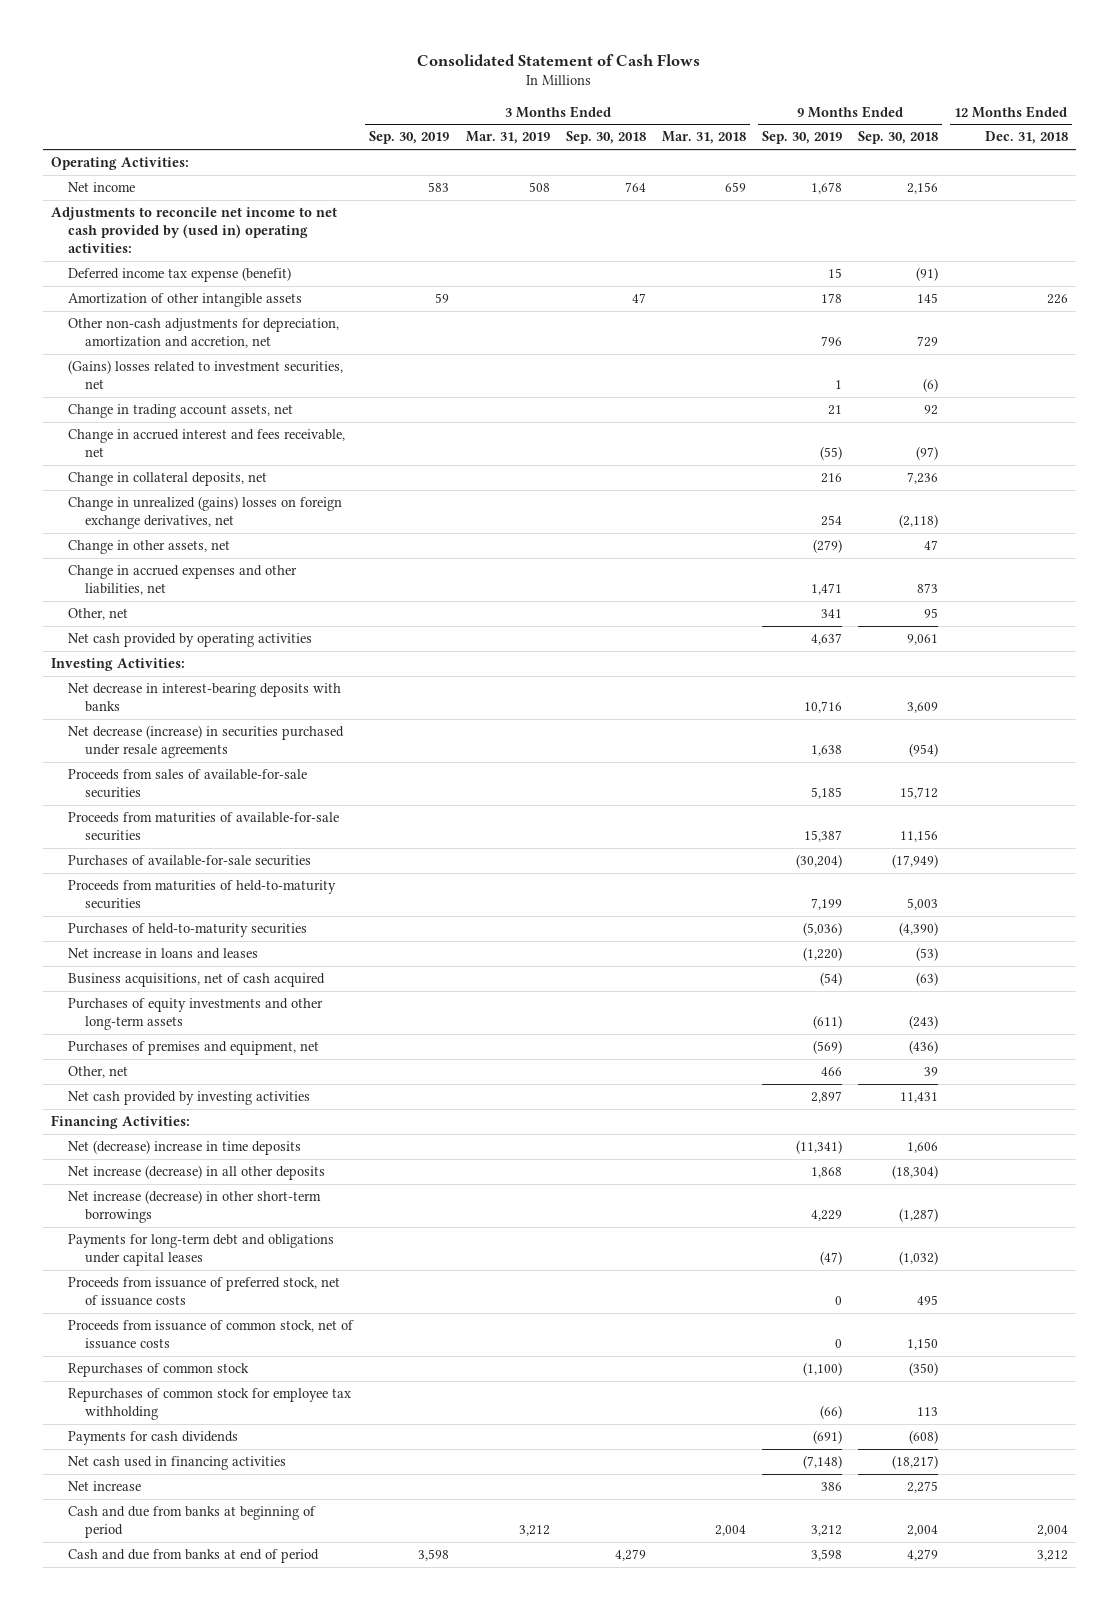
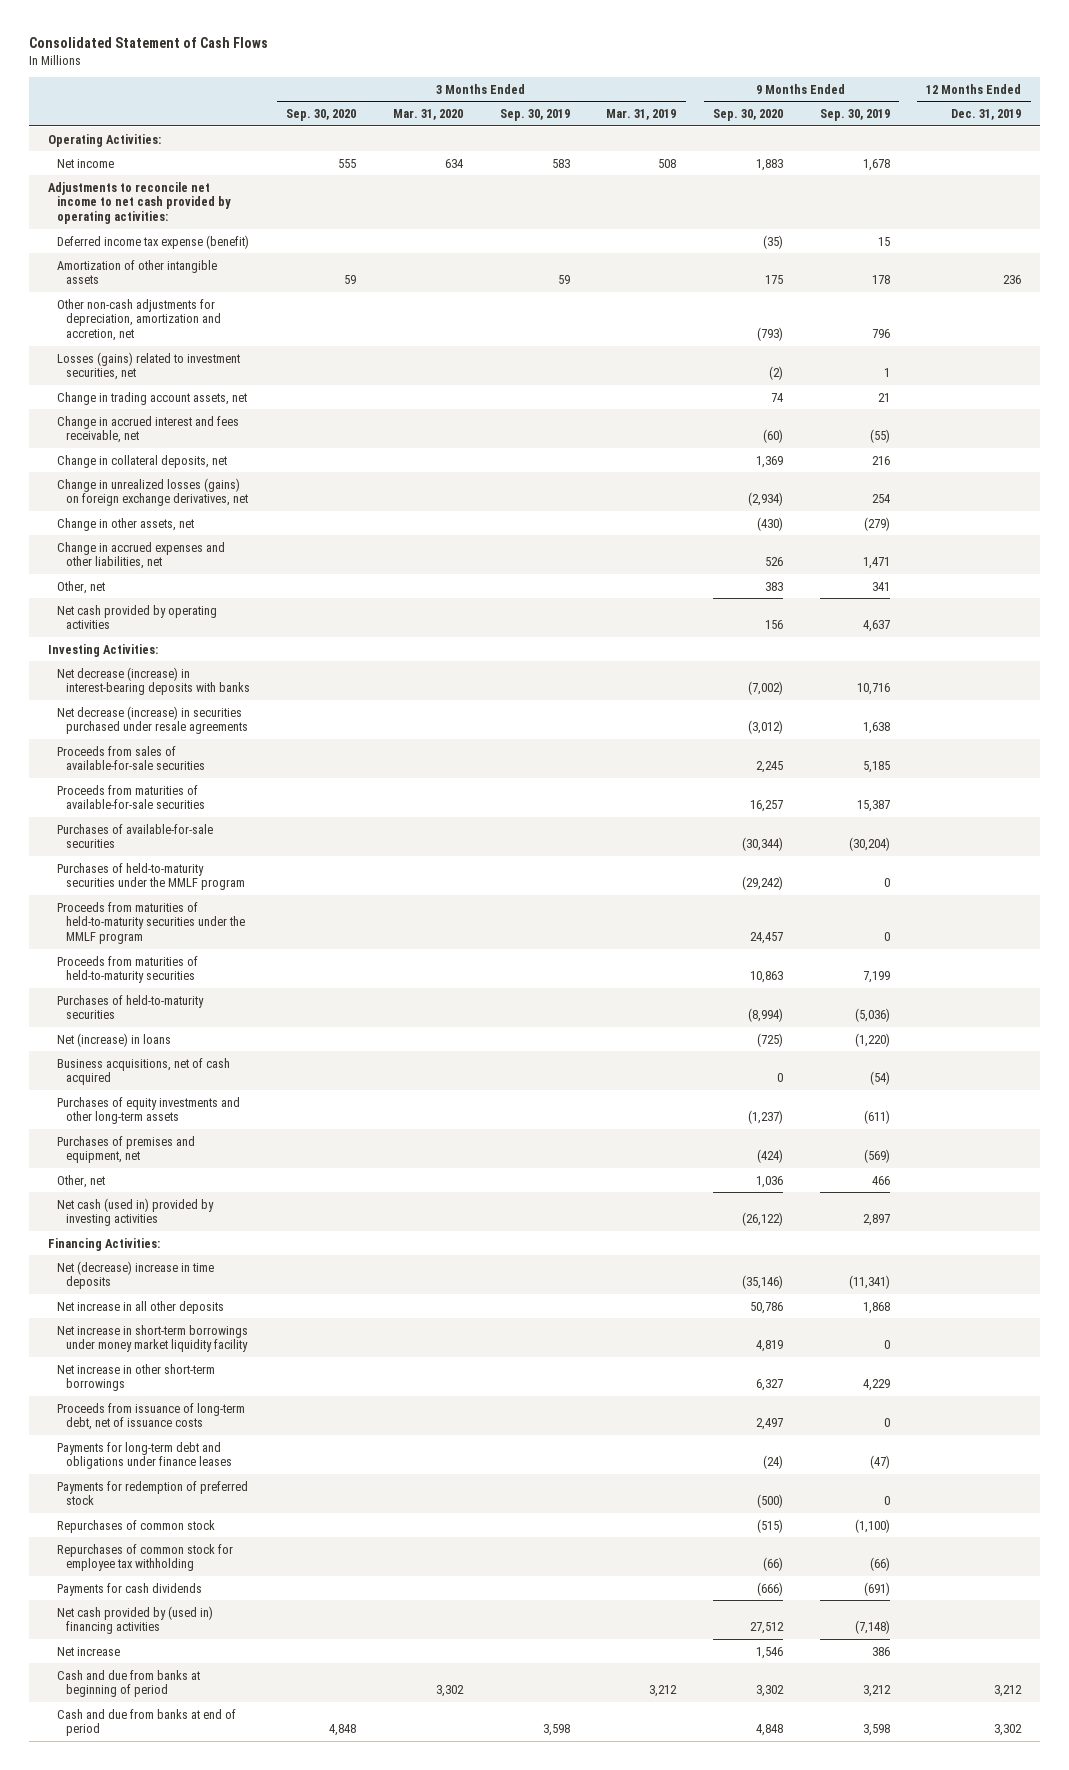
- | 3 Months Ended Sep. 30, 2019 | 3 Months Ended Mar. 31, 2019 | 3 Months Ended Sep. 30, 2018 | 3 Months Ended Mar. 31, 2018 | 9 Months Ended Sep. 30, 2019 | 9 Months Ended Sep. 30, 2018 | 12 Months Ended Dec. 31, 2018
+ | 3 Months Ended Sep. 30, 2020 | 3 Months Ended Mar. 31, 2020 | 3 Months Ended Sep. 30, 2019 | 3 Months Ended Mar. 31, 2019 | 9 Months Ended Sep. 30, 2020 | 9 Months Ended Sep. 30, 2019 | 12 Months Ended Dec. 31, 2019
- Adjustments to reconcile net income to net cash provided by (used in) operating activities:
+ Adjustments to reconcile net income to net cash provided by operating activities:
- (Gains) losses related to investment securities, net | | | | | 1 | (6) |
+ Losses (gains) related to investment securities, net | | | | | (2) | 1 |
- Change in unrealized (gains) losses on foreign exchange derivatives, net | | | | | 254 | (2,118) |
+ Change in unrealized losses (gains) on foreign exchange derivatives, net | | | | | (2,934) | 254 |
- Net decrease in interest-bearing deposits with banks | | | | | 10,716 | 3,609 |
+ Net decrease (increase) in interest-bearing deposits with banks | | | | | (7,002) | 10,716 |
+ Purchases of held-to-maturity securities under the MMLF program | | | | | (29,242) | 0 |
+ Proceeds from maturities of held-to-maturity securities under the MMLF program | | | | | 24,457 | 0 |
- Net increase in loans and leases | | | | | (1,220) | (53) |
+ Net (increase) in loans | | | | | (725) | (1,220) |
- Net cash provided by investing activities | | | | | 2,897 | 11,431 |
+ Net cash (used in) provided by investing activities | | | | | (26,122) | 2,897 |
- Net increase (decrease) in all other deposits | | | | | 1,868 | (18,304) |
- Net increase (decrease) in other short-term borrowings | | | | | 4,229 | (1,287) |
- Payments for long-term debt and obligations under capital leases | | | | | (47) | (1,032) |
- Proceeds from issuance of preferred stock, net of issuance costs | | | | | 0 | 495 |
- Proceeds from issuance of common stock, net of issuance costs | | | | | 0 | 1,150 |
+ Net increase in all other deposits | | | | | 50,786 | 1,868 |
+ Net increase in short-term borrowings under money market liquidity facility | | | | | 4,819 | 0 |
+ Net increase in other short-term borrowings | | | | | 6,327 | 4,229 |
+ Proceeds from issuance of long-term debt, net of issuance costs | | | | | 2,497 | 0 |
+ Payments for long-term debt and obligations under finance leases | | | | | (24) | (47) |
+ Payments for redemption of preferred stock | | | | | (500) | 0 |
- Net cash used in financing activities | | | | | (7,148) | (18,217) |
+ Net cash provided by (used in) financing activities | | | | | 27,512 | (7,148) |

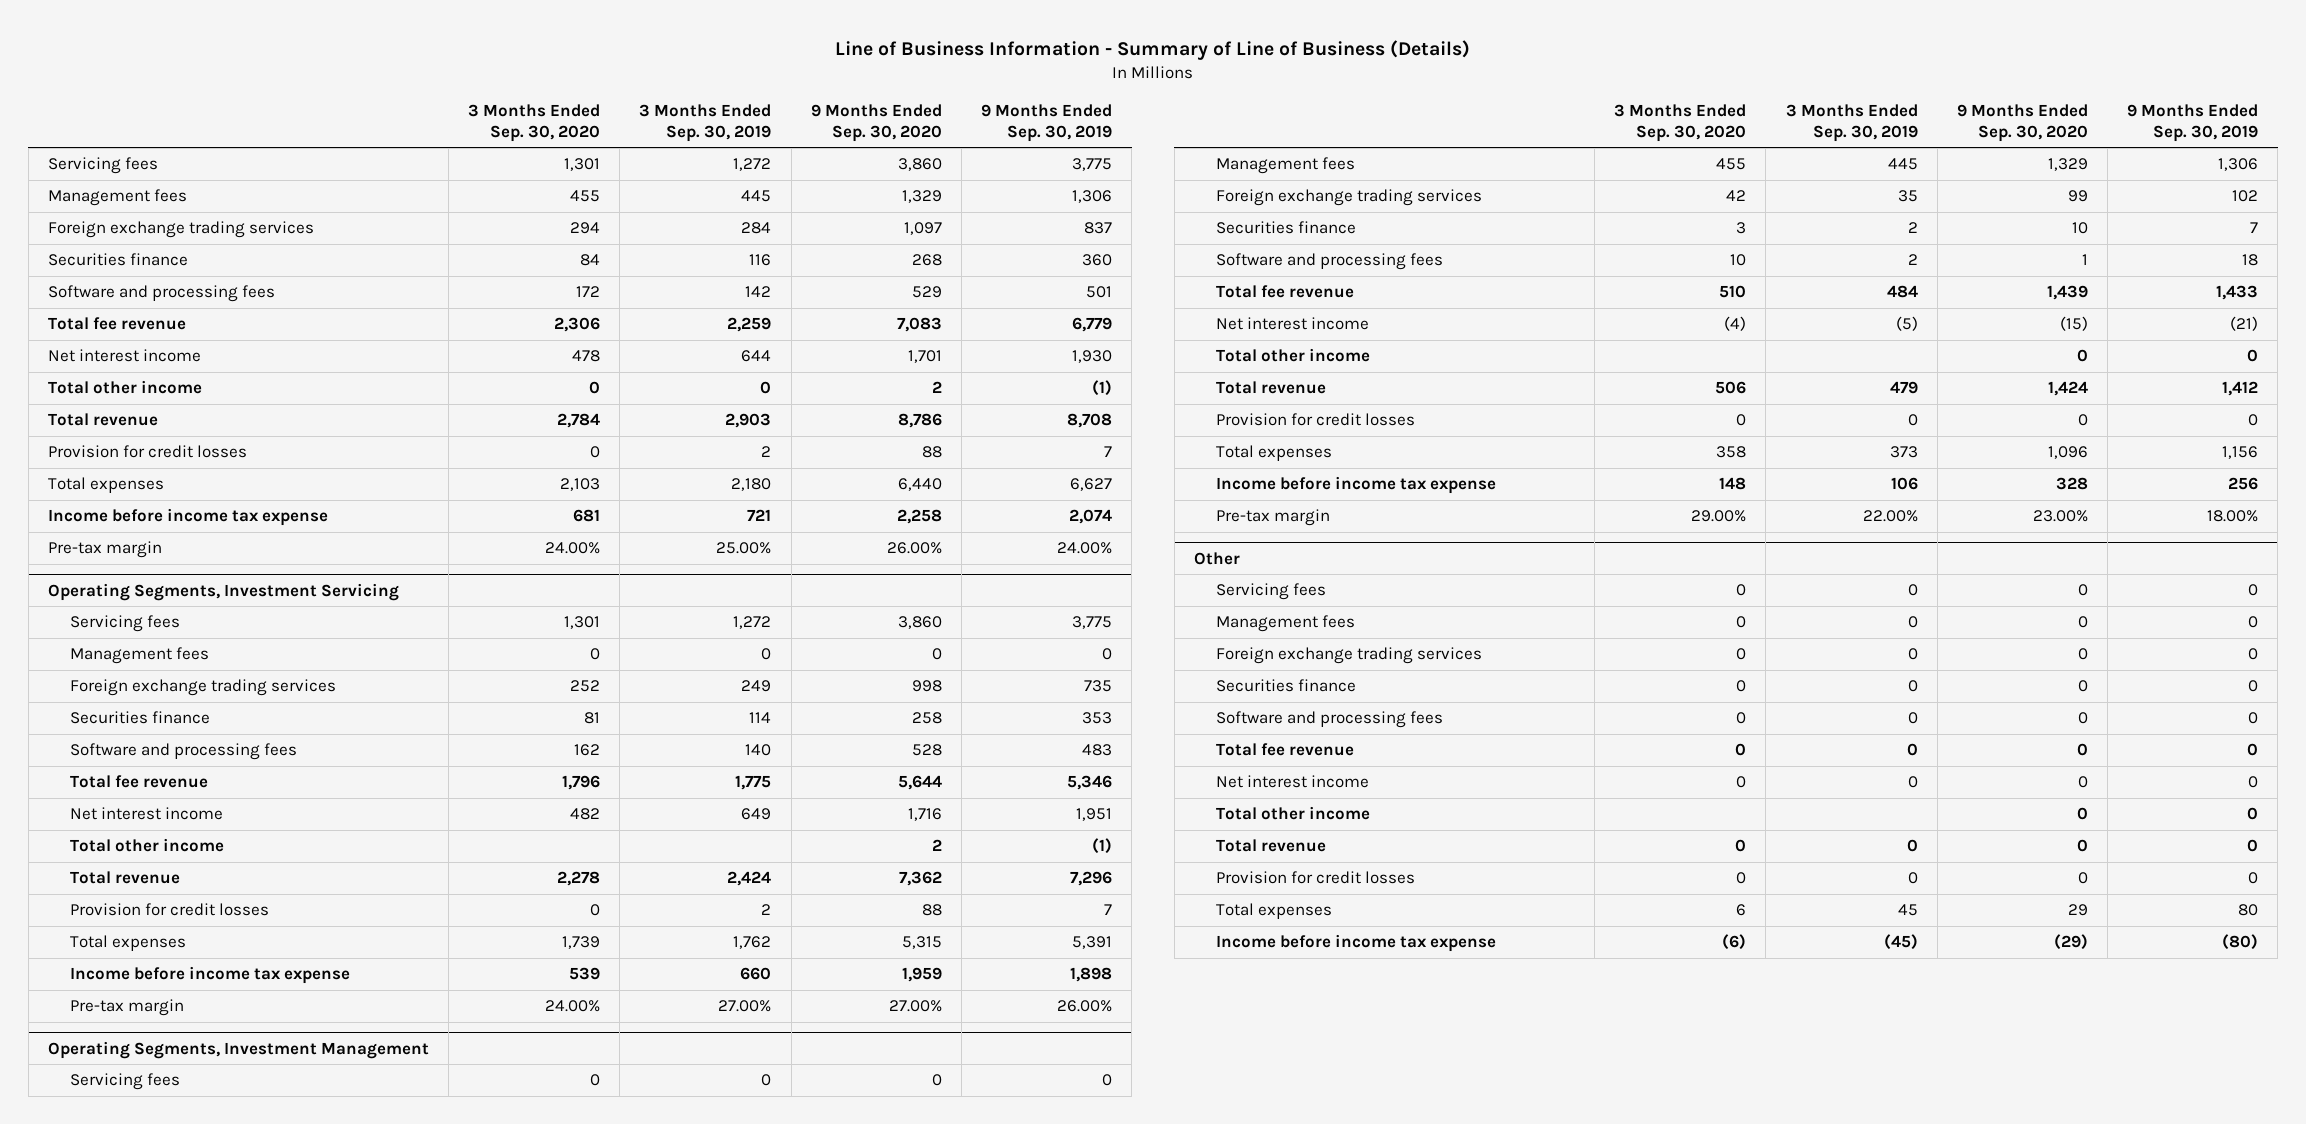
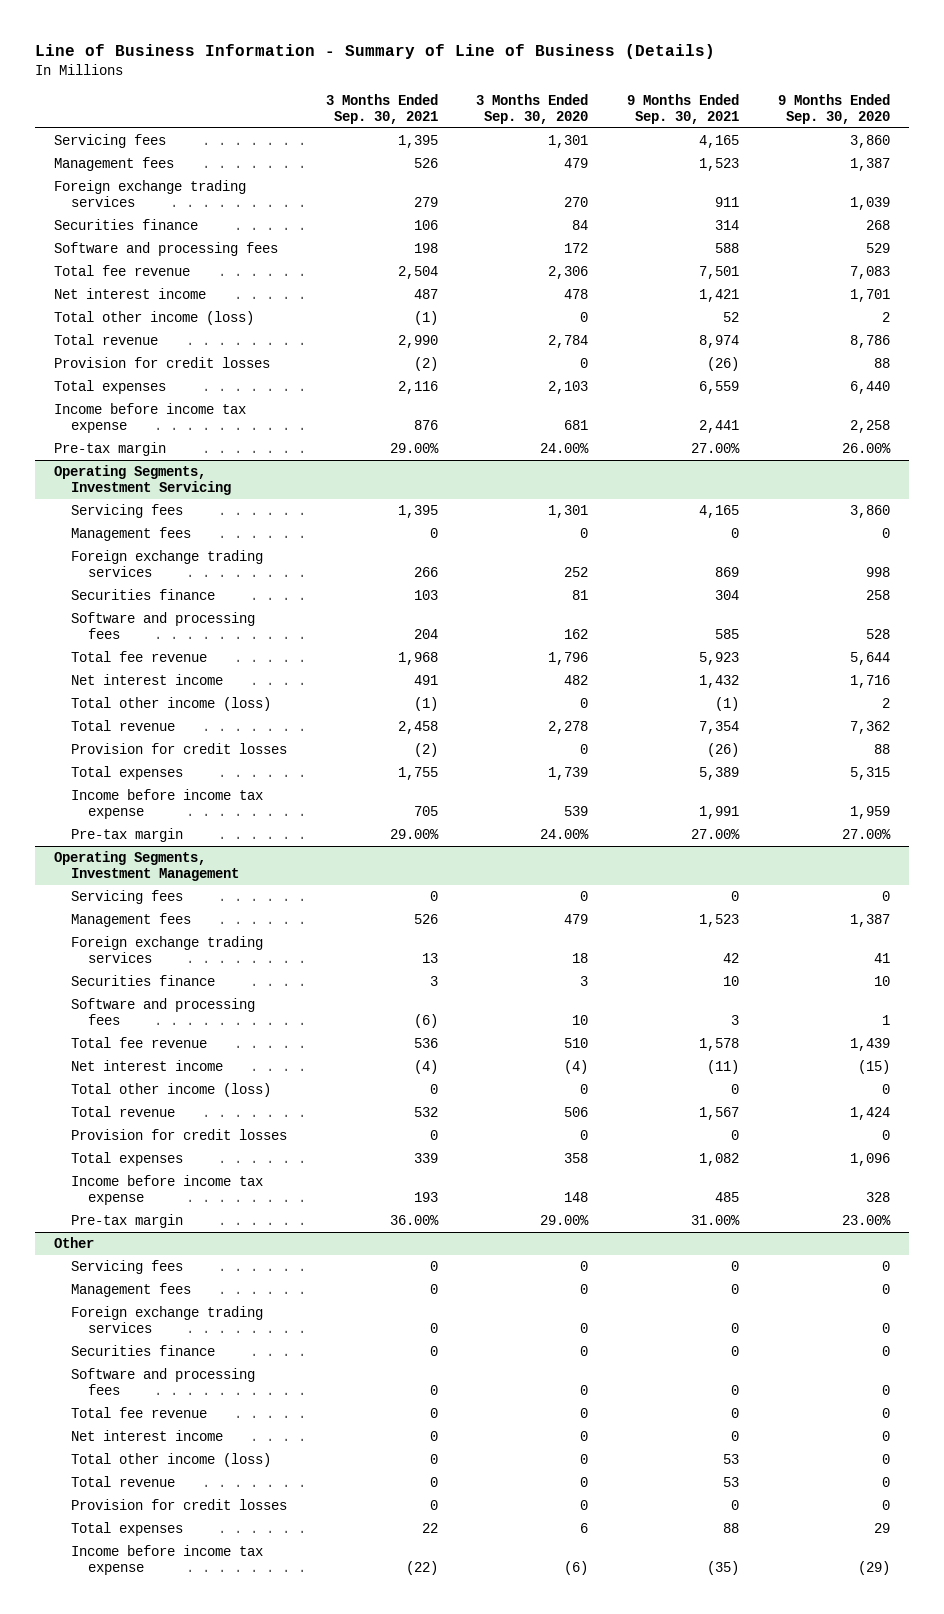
- | 3 Months Ended Sep. 30, 2020 | 3 Months Ended Sep. 30, 2019 | 9 Months Ended Sep. 30, 2020 | 9 Months Ended Sep. 30, 2019
+ | 3 Months Ended Sep. 30, 2021 | 3 Months Ended Sep. 30, 2020 | 9 Months Ended Sep. 30, 2021 | 9 Months Ended Sep. 30, 2020
- Management fees | 455 | 445 | 1,329 | 1,306
- Foreign exchange trading services | 294 | 284 | 1,097 | 837
+ Management fees | 526 | 479 | 1,523 | 1,387
+ Foreign exchange trading services | 279 | 270 | 911 | 1,039
- Total other income | 0 | 0 | 2 | (1)
+ Total other income (loss) | (1) | 0 | 52 | 2
@ Operating Segments, Investment Servicing
- Total other income | | | 2 | (1)
+ Total other income (loss) | (1) | 0 | (1) | 2
@ Operating Segments, Investment Management
- Management fees | 455 | 445 | 1,329 | 1,306
- Foreign exchange trading services | 42 | 35 | 99 | 102
+ Management fees | 526 | 479 | 1,523 | 1,387
+ Foreign exchange trading services | 13 | 18 | 42 | 41
- Total other income | | | 0 | 0
+ Total other income (loss) | 0 | 0 | 0 | 0
@ Other
- Total other income | | | 0 | 0
+ Total other income (loss) | 0 | 0 | 53 | 0

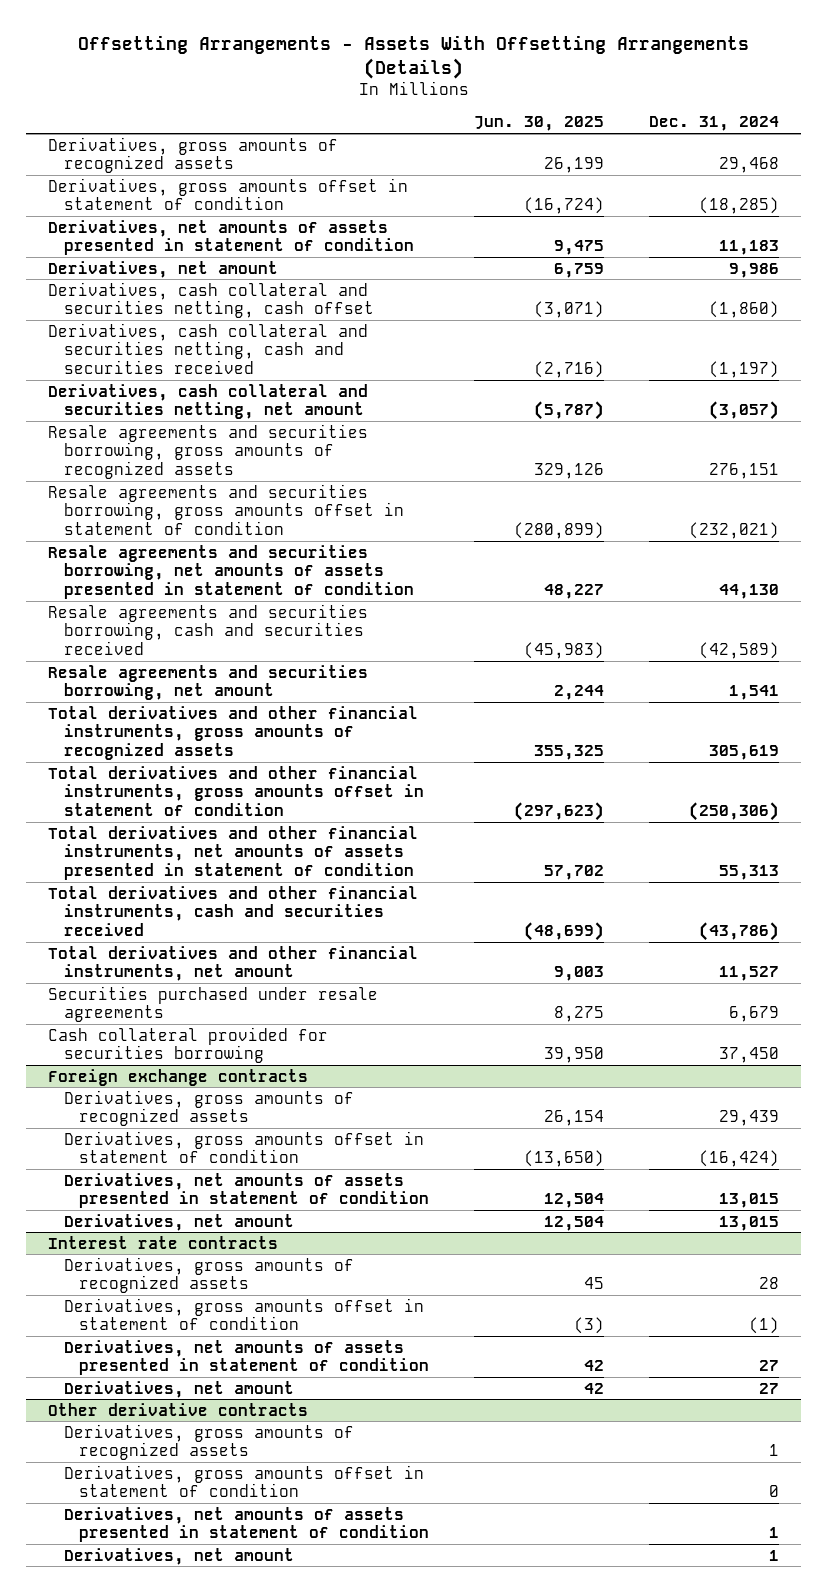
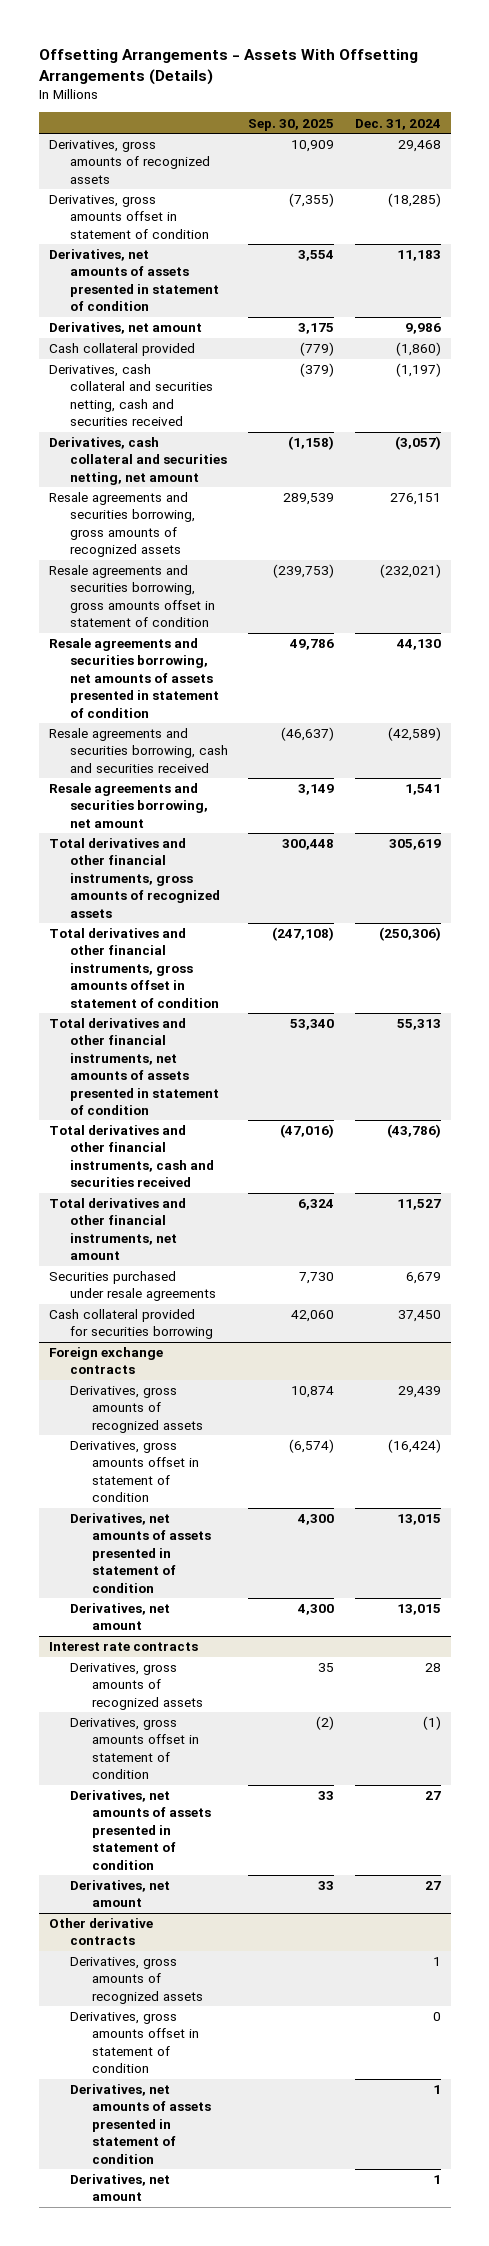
- | Jun. 30, 2025 | Dec. 31, 2024
+ | Sep. 30, 2025 | Dec. 31, 2024
- Derivatives, cash collateral and securities netting, cash offset | (3,071) | (1,860)
+ Cash collateral provided | (779) | (1,860)

